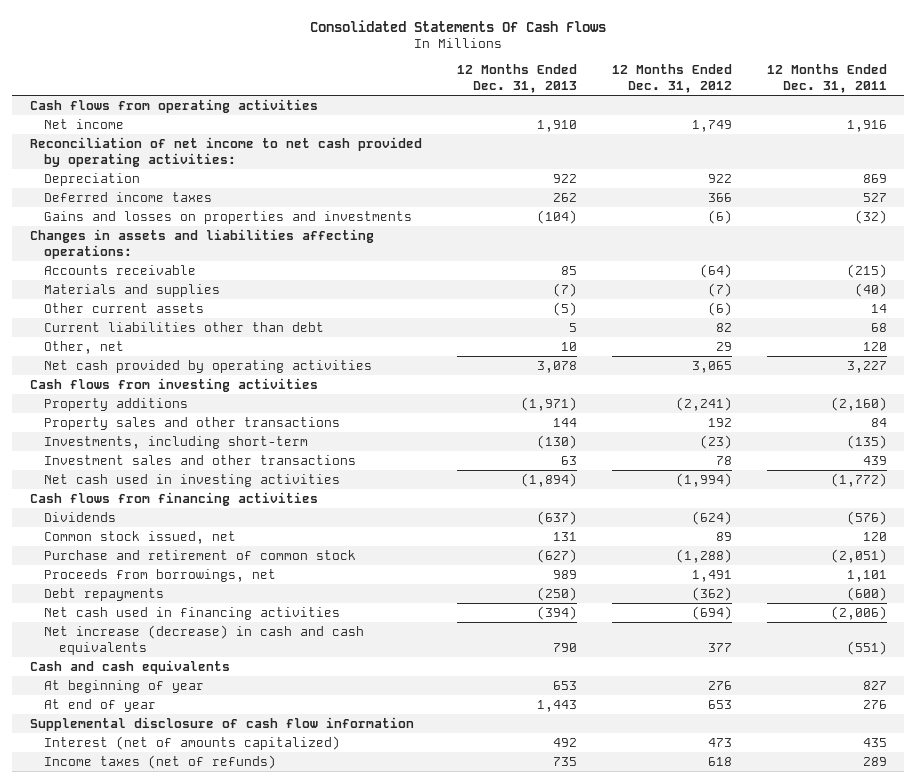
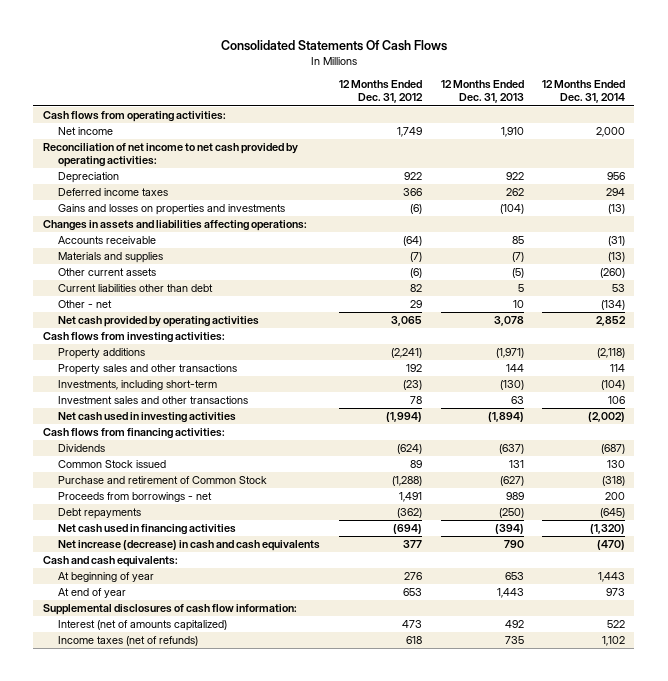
- | 12 Months Ended Dec. 31, 2013 | 12 Months Ended Dec. 31, 2012 | 12 Months Ended Dec. 31, 2011
+ | 12 Months Ended Dec. 31, 2012 | 12 Months Ended Dec. 31, 2013 | 12 Months Ended Dec. 31, 2014
- Cash flows from operating activities
+ Cash flows from operating activities:
- Other, net | 10 | 29 | 120
+ Other - net | 29 | 10 | (134)
- Cash flows from investing activities
+ Cash flows from investing activities:
- Cash flows from financing activities
+ Cash flows from financing activities:
- Common stock issued, net | 131 | 89 | 120
- Purchase and retirement of common stock | (627) | (1,288) | (2,051)
- Proceeds from borrowings, net | 989 | 1,491 | 1,101
+ Common Stock issued | 89 | 131 | 130
+ Purchase and retirement of Common Stock | (1,288) | (627) | (318)
+ Proceeds from borrowings - net | 1,491 | 989 | 200
- Cash and cash equivalents
+ Cash and cash equivalents:
- Supplemental disclosure of cash flow information
+ Supplemental disclosures of cash flow information:

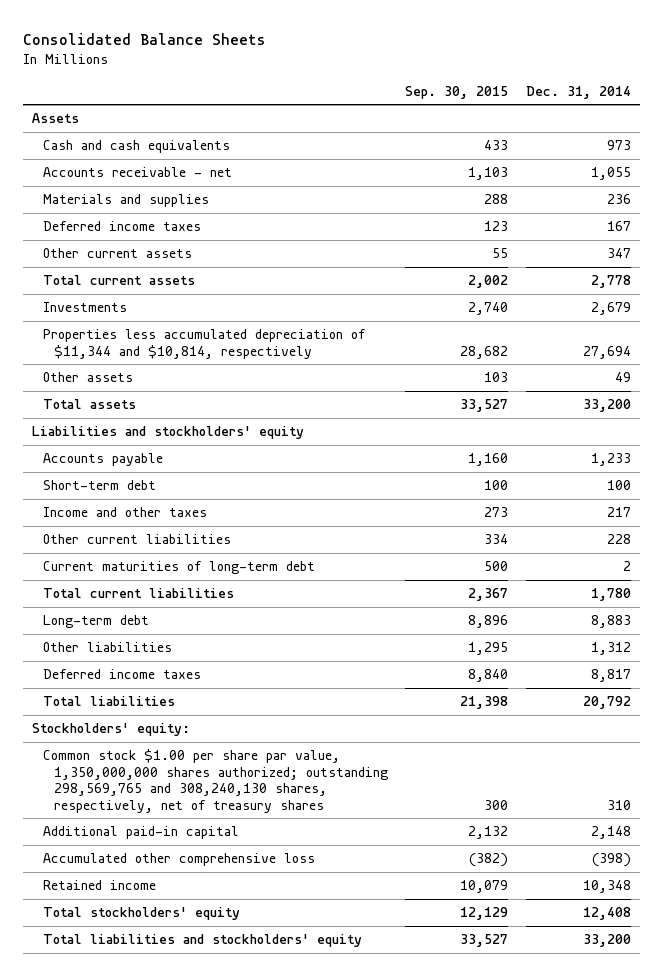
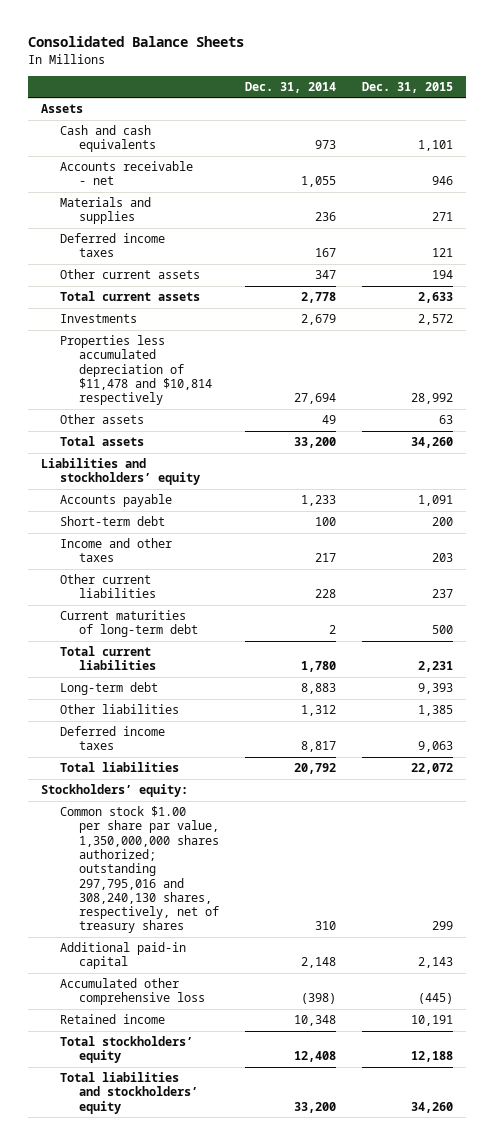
- | Sep. 30, 2015 | Dec. 31, 2014
+ | Dec. 31, 2014 | Dec. 31, 2015
- Properties less accumulated depreciation of $11,344 and $10,814, respectively | 28,682 | 27,694
+ Properties less accumulated depreciation of $11,478 and $10,814 respectively | 27,694 | 28,992
- Liabilities and stockholders' equity
+ Liabilities and stockholdersʼ equity
- Stockholders' equity:
- Common stock $1.00 per share par value, 1,350,000,000 shares authorized; outstanding 298,569,765 and 308,240,130 shares, respectively, net of treasury shares | 300 | 310
+ Stockholdersʼ equity:
+ Common stock $1.00 per share par value, 1,350,000,000 shares authorized; outstanding 297,795,016 and 308,240,130 shares, respectively, net of treasury shares | 310 | 299
- Total stockholders' equity | 12,129 | 12,408
- Total liabilities and stockholders' equity | 33,527 | 33,200
+ Total stockholdersʼ equity | 12,408 | 12,188
+ Total liabilities and stockholdersʼ equity | 33,200 | 34,260

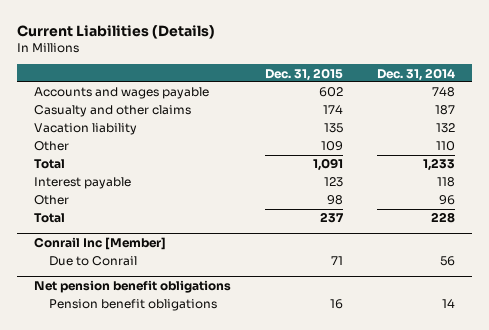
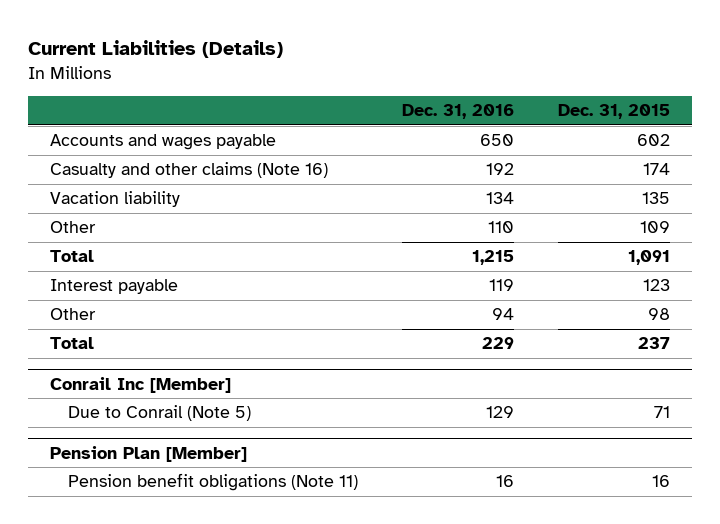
- | Dec. 31, 2015 | Dec. 31, 2014
+ | Dec. 31, 2016 | Dec. 31, 2015
- Casualty and other claims | 174 | 187
+ Casualty and other claims (Note 16) | 192 | 174
@ Conrail Inc [Member]
- Due to Conrail | 71 | 56
- Net pension benefit obligations
- Pension benefit obligations | 16 | 14
@ Conrail Inc [Member]
+ Due to Conrail (Note 5) | 129 | 71
+ Pension Plan [Member]
+ Pension benefit obligations (Note 11) | 16 | 16

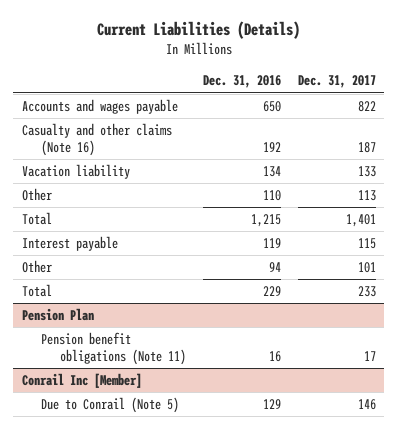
- | Dec. 31, 2016 | Dec. 31, 2015
+ | Dec. 31, 2016 | Dec. 31, 2017
+ Pension Plan
+ Pension benefit obligations (Note 11) | 16 | 17
- Pension Plan [Member]
- Pension benefit obligations (Note 11) | 16 | 16

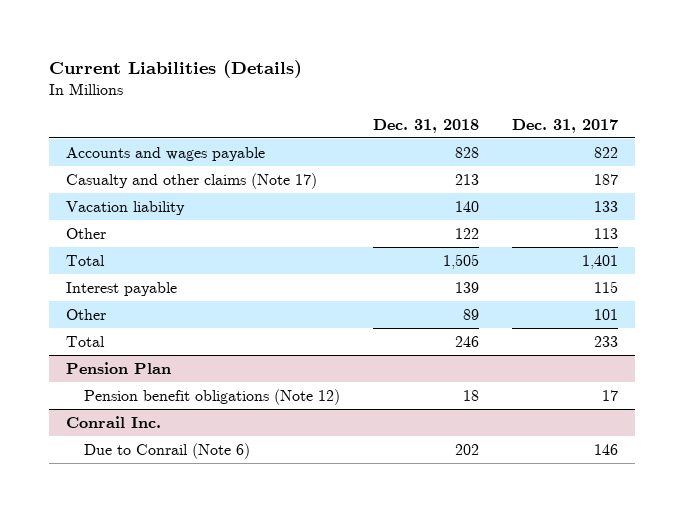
- | Dec. 31, 2016 | Dec. 31, 2017
+ | Dec. 31, 2018 | Dec. 31, 2017
- Casualty and other claims (Note 16) | 192 | 187
+ Casualty and other claims (Note 17) | 213 | 187
@ Pension Plan
- Pension benefit obligations (Note 11) | 16 | 17
- Conrail Inc [Member]
- Due to Conrail (Note 5) | 129 | 146
@ Pension Plan
+ Pension benefit obligations (Note 12) | 18 | 17
+ Conrail Inc.
+ Due to Conrail (Note 6) | 202 | 146

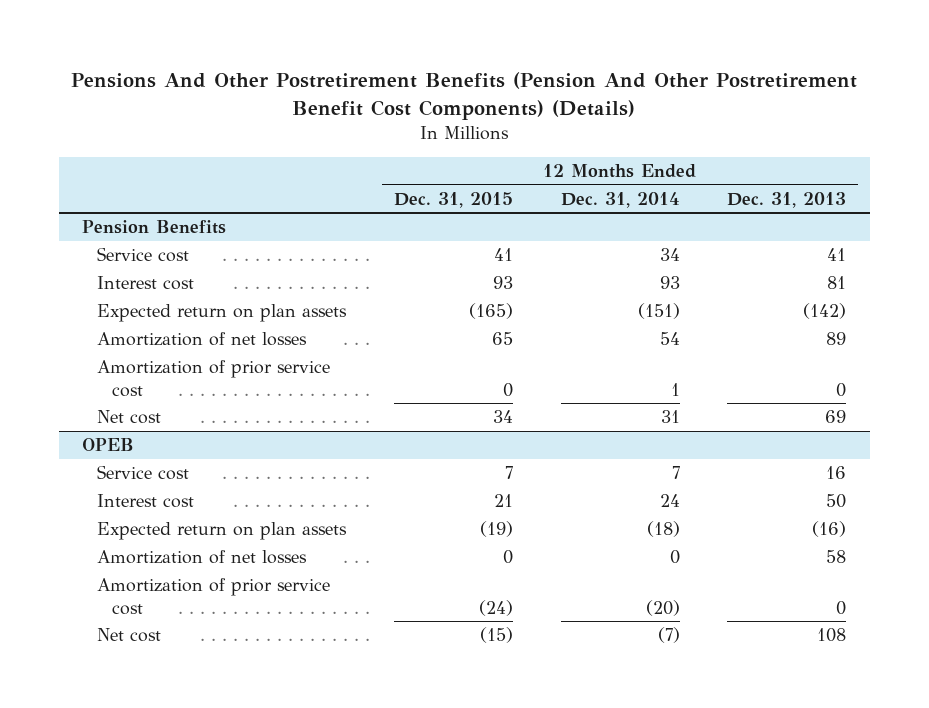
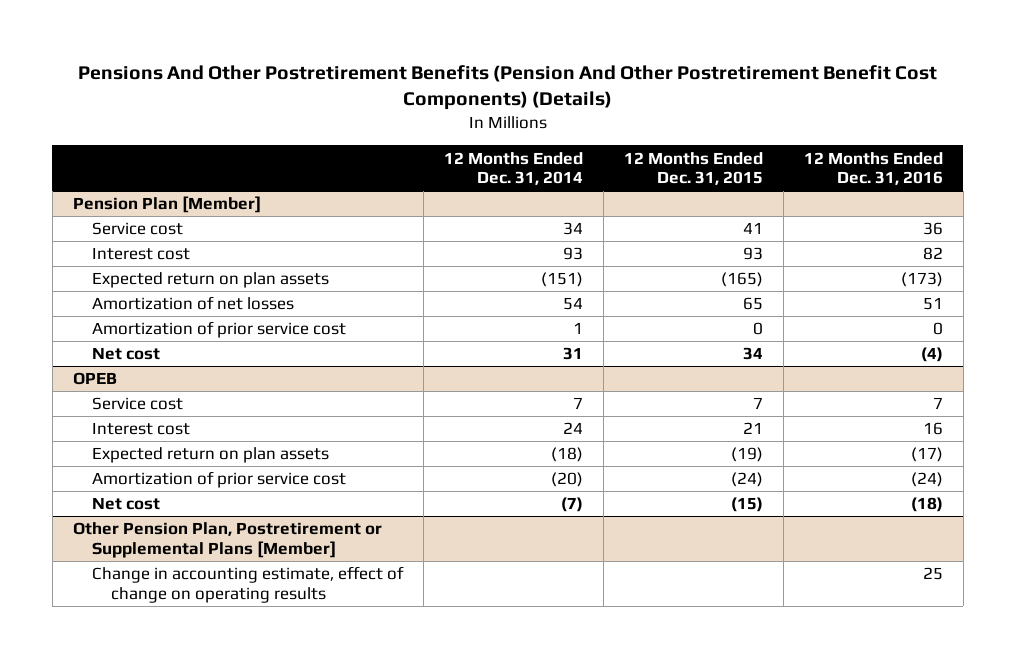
- | 12 Months Ended Dec. 31, 2015 | 12 Months Ended Dec. 31, 2014 | 12 Months Ended Dec. 31, 2013
+ | 12 Months Ended Dec. 31, 2014 | 12 Months Ended Dec. 31, 2015 | 12 Months Ended Dec. 31, 2016
- Pension Benefits
+ Pension Plan [Member]
@ OPEB
- Amortization of net losses | 0 | 0 | 58
+ Other Pension Plan, Postretirement or Supplemental Plans [Member]
+ Change in accounting estimate, effect of change on operating results | | | 25

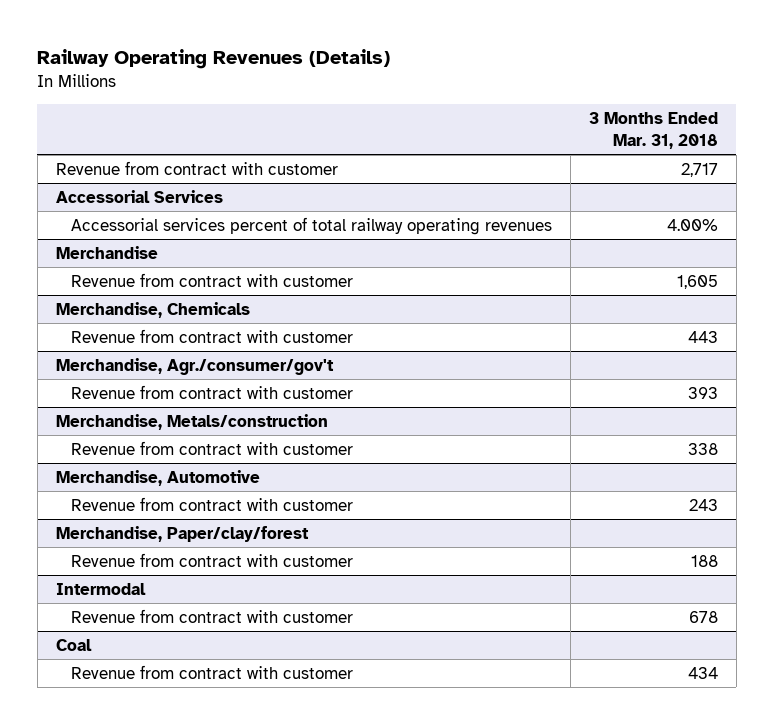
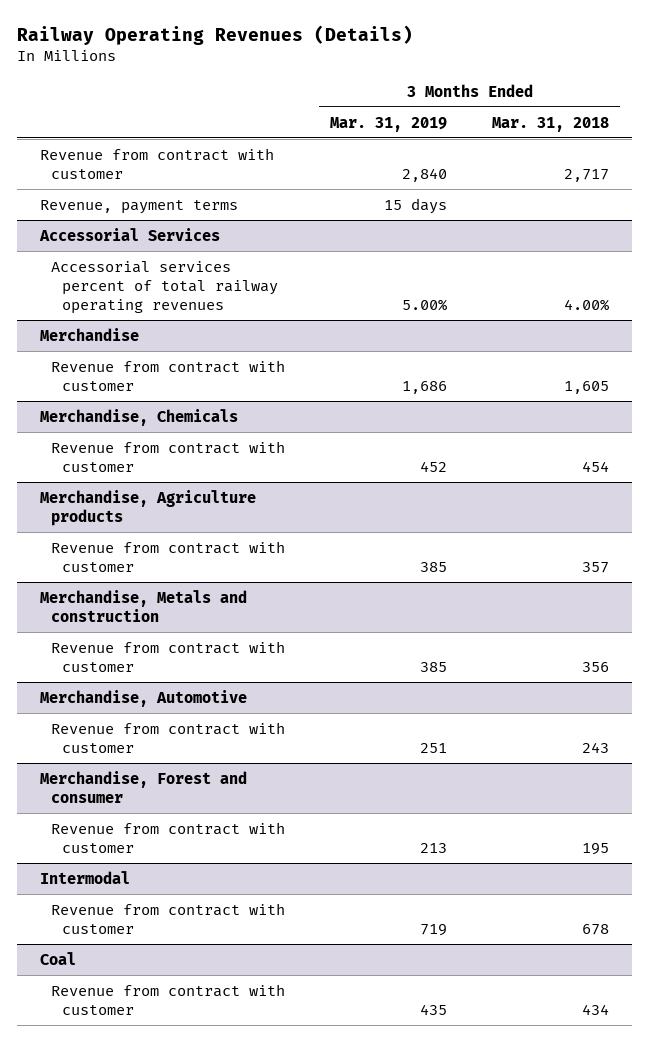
- | 3 Months Ended Mar. 31, 2018
+ | 3 Months Ended Mar. 31, 2019 | 3 Months Ended Mar. 31, 2018
+ Revenue, payment terms | 15 days |
@ Merchandise, Chemicals
- Revenue from contract with customer | 443
- Merchandise, Agr./consumer/gov't
- Revenue from contract with customer | 393
- Merchandise, Metals/construction
- Revenue from contract with customer | 338
@ Merchandise, Chemicals
+ Revenue from contract with customer | 452 | 454
+ Merchandise, Agriculture products
+ Revenue from contract with customer | 385 | 357
+ Merchandise, Metals and construction
+ Revenue from contract with customer | 385 | 356
- Merchandise, Paper/clay/forest
- Revenue from contract with customer | 188
+ Merchandise, Forest and consumer
+ Revenue from contract with customer | 213 | 195

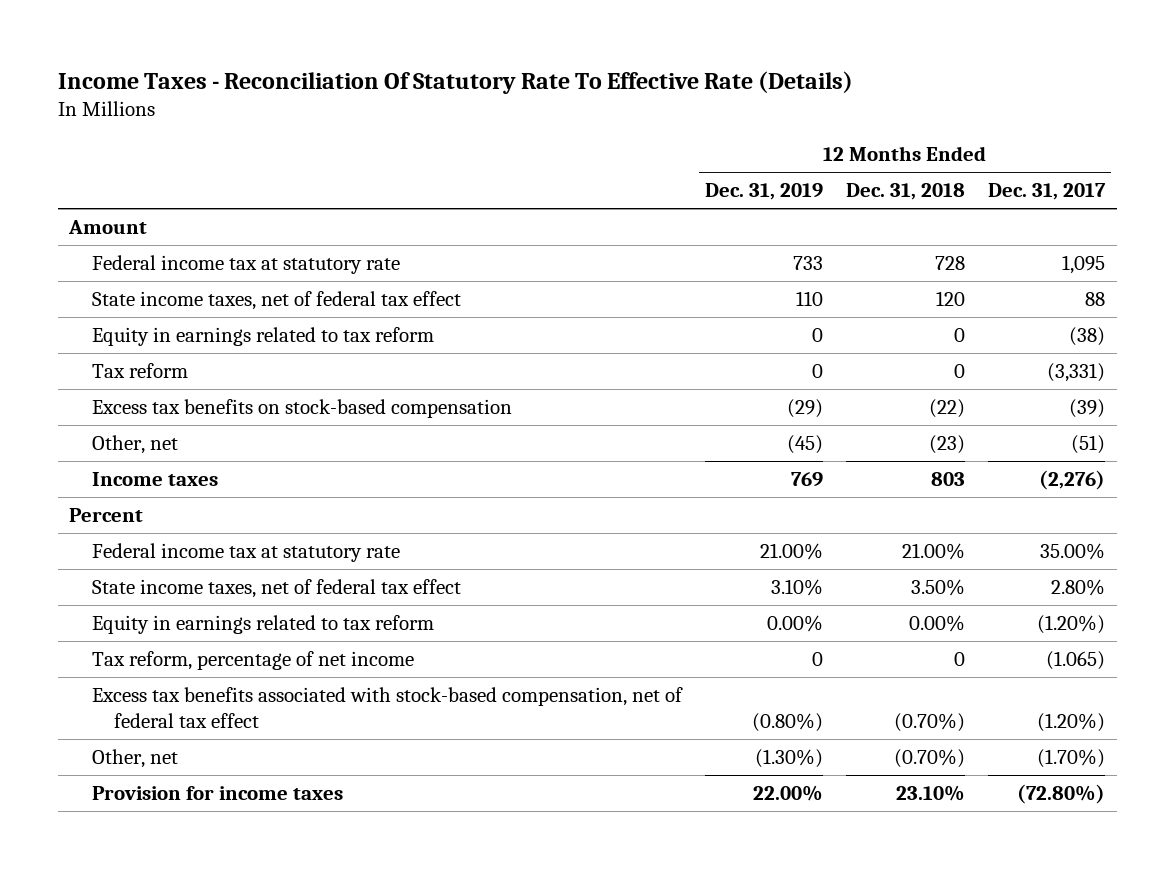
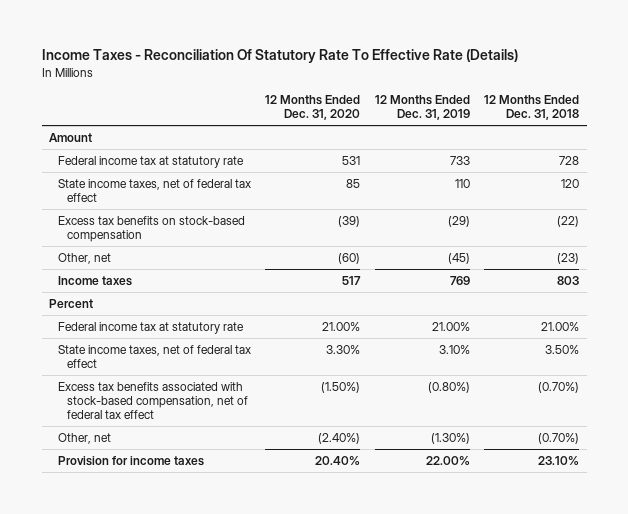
- | 12 Months Ended Dec. 31, 2019 | 12 Months Ended Dec. 31, 2018 | 12 Months Ended Dec. 31, 2017
+ | 12 Months Ended Dec. 31, 2020 | 12 Months Ended Dec. 31, 2019 | 12 Months Ended Dec. 31, 2018
- Equity in earnings related to tax reform | 0 | 0 | (38)
- Tax reform | 0 | 0 | (3,331)
- Equity in earnings related to tax reform | 0.00% | 0.00% | (1.20%)
- Tax reform, percentage of net income | 0 | 0 | (1.065)

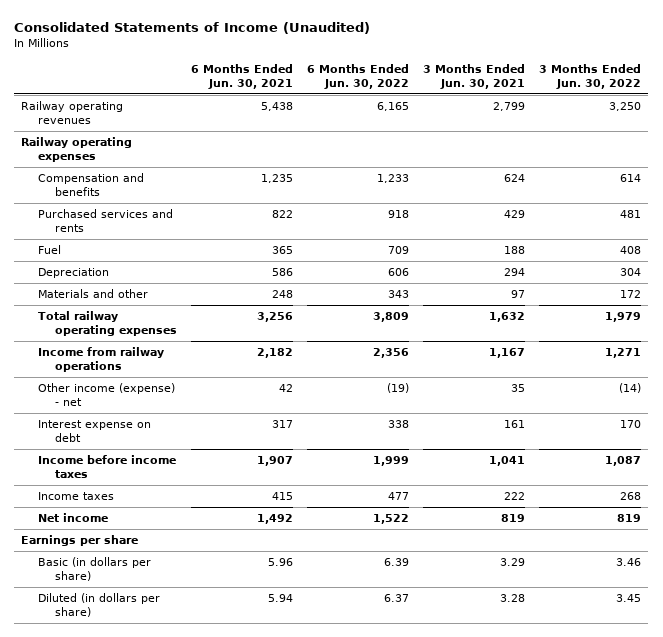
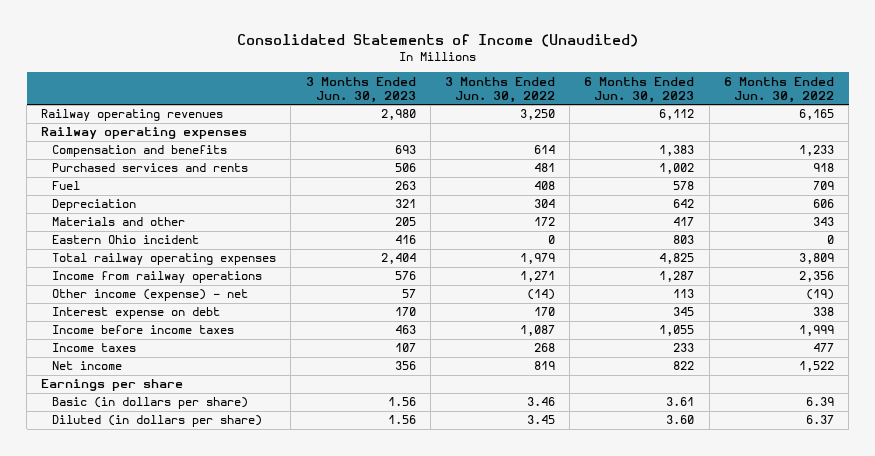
- | 6 Months Ended Jun. 30, 2021 | 6 Months Ended Jun. 30, 2022 | 3 Months Ended Jun. 30, 2021 | 3 Months Ended Jun. 30, 2022
+ | 3 Months Ended Jun. 30, 2023 | 3 Months Ended Jun. 30, 2022 | 6 Months Ended Jun. 30, 2023 | 6 Months Ended Jun. 30, 2022
+ Eastern Ohio incident | 416 | 0 | 803 | 0

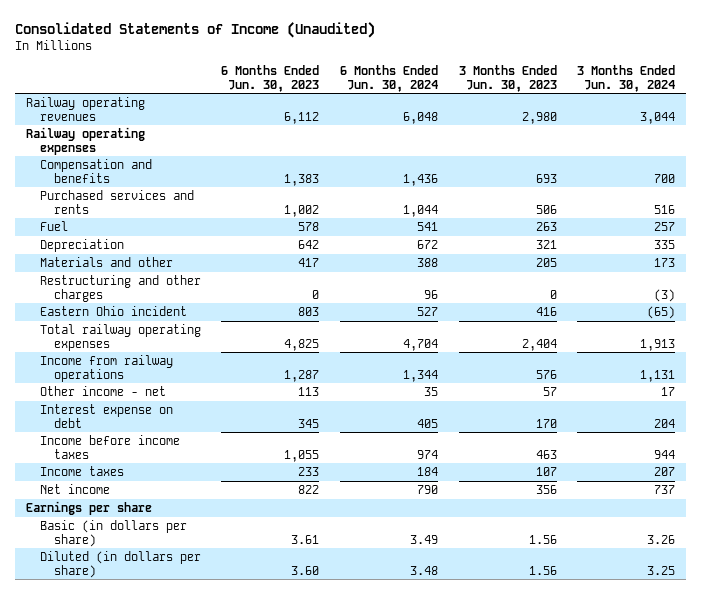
- | 3 Months Ended Jun. 30, 2023 | 3 Months Ended Jun. 30, 2022 | 6 Months Ended Jun. 30, 2023 | 6 Months Ended Jun. 30, 2022
+ | 6 Months Ended Jun. 30, 2023 | 6 Months Ended Jun. 30, 2024 | 3 Months Ended Jun. 30, 2023 | 3 Months Ended Jun. 30, 2024
+ Restructuring and other charges | 0 | 96 | 0 | (3)
- Other income (expense) - net | 57 | (14) | 113 | (19)
+ Other income - net | 113 | 35 | 57 | 17

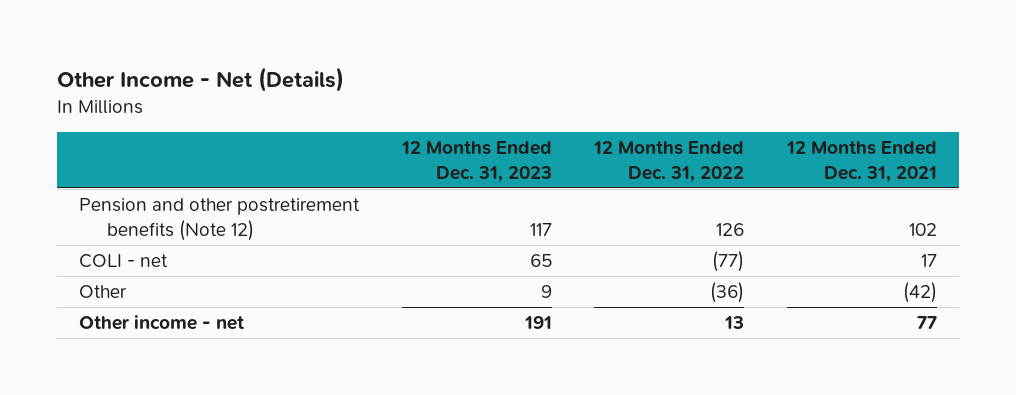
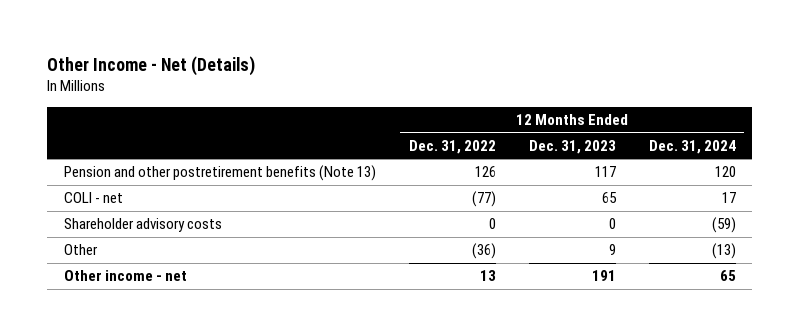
- | 12 Months Ended Dec. 31, 2023 | 12 Months Ended Dec. 31, 2022 | 12 Months Ended Dec. 31, 2021
+ | 12 Months Ended Dec. 31, 2022 | 12 Months Ended Dec. 31, 2023 | 12 Months Ended Dec. 31, 2024
- Pension and other postretirement benefits (Note 12) | 117 | 126 | 102
+ Pension and other postretirement benefits (Note 13) | 126 | 117 | 120
+ Shareholder advisory costs | 0 | 0 | (59)

